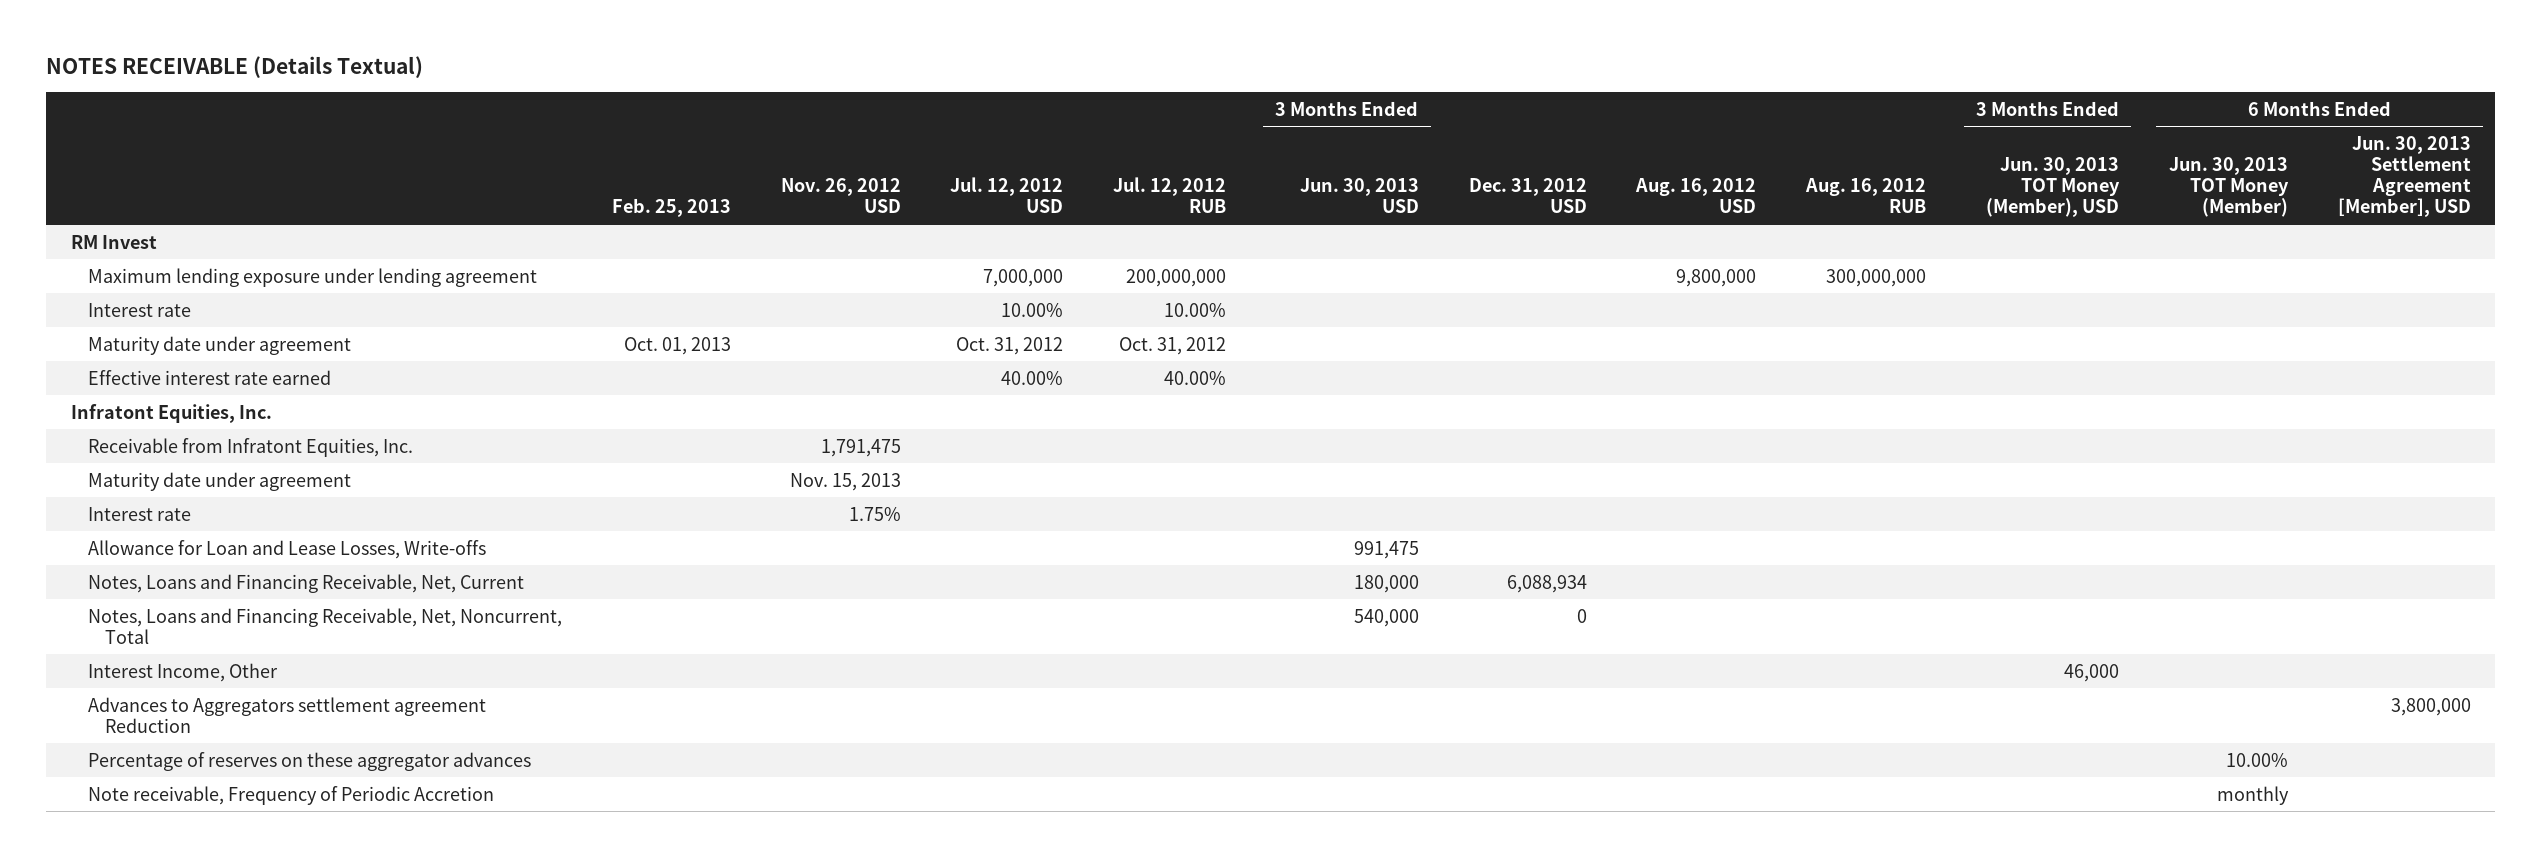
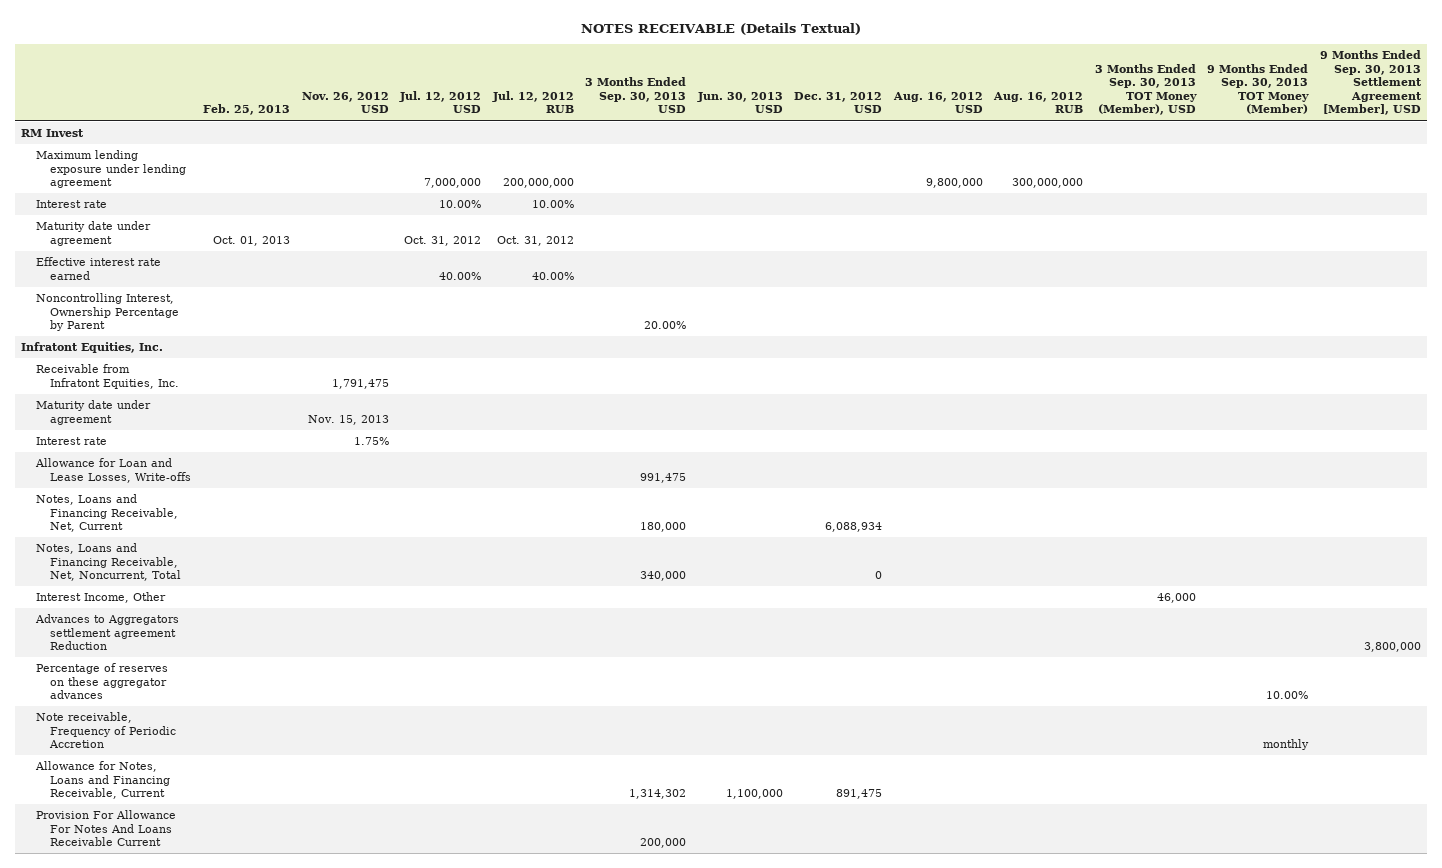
- | Feb. 25, 2013 | Nov. 26, 2012 USD | Jul. 12, 2012 USD | Jul. 12, 2012 RUB | 3 Months Ended Jun. 30, 2013 USD | Dec. 31, 2012 USD | Aug. 16, 2012 USD | Aug. 16, 2012 RUB | 3 Months Ended Jun. 30, 2013 TOT Money (Member), USD | 6 Months Ended Jun. 30, 2013 TOT Money (Member) | 6 Months Ended Jun. 30, 2013 Settlement Agreement [Member], USD
+ | Feb. 25, 2013 | Nov. 26, 2012 USD | Jul. 12, 2012 USD | Jul. 12, 2012 RUB | 3 Months Ended Sep. 30, 2013 USD | Jun. 30, 2013 USD | Dec. 31, 2012 USD | Aug. 16, 2012 USD | Aug. 16, 2012 RUB | 3 Months Ended Sep. 30, 2013 TOT Money (Member), USD | 9 Months Ended Sep. 30, 2013 TOT Money (Member) | 9 Months Ended Sep. 30, 2013 Settlement Agreement [Member], USD
+ Noncontrolling Interest, Ownership Percentage by Parent | | | | | 20.00% | | | | | | |
+ Allowance for Notes, Loans and Financing Receivable, Current | | | | | 1,314,302 | 1,100,000 | 891,475 | | | | |
+ Provision For Allowance For Notes And Loans Receivable Current | | | | | 200,000 | | | | | | |

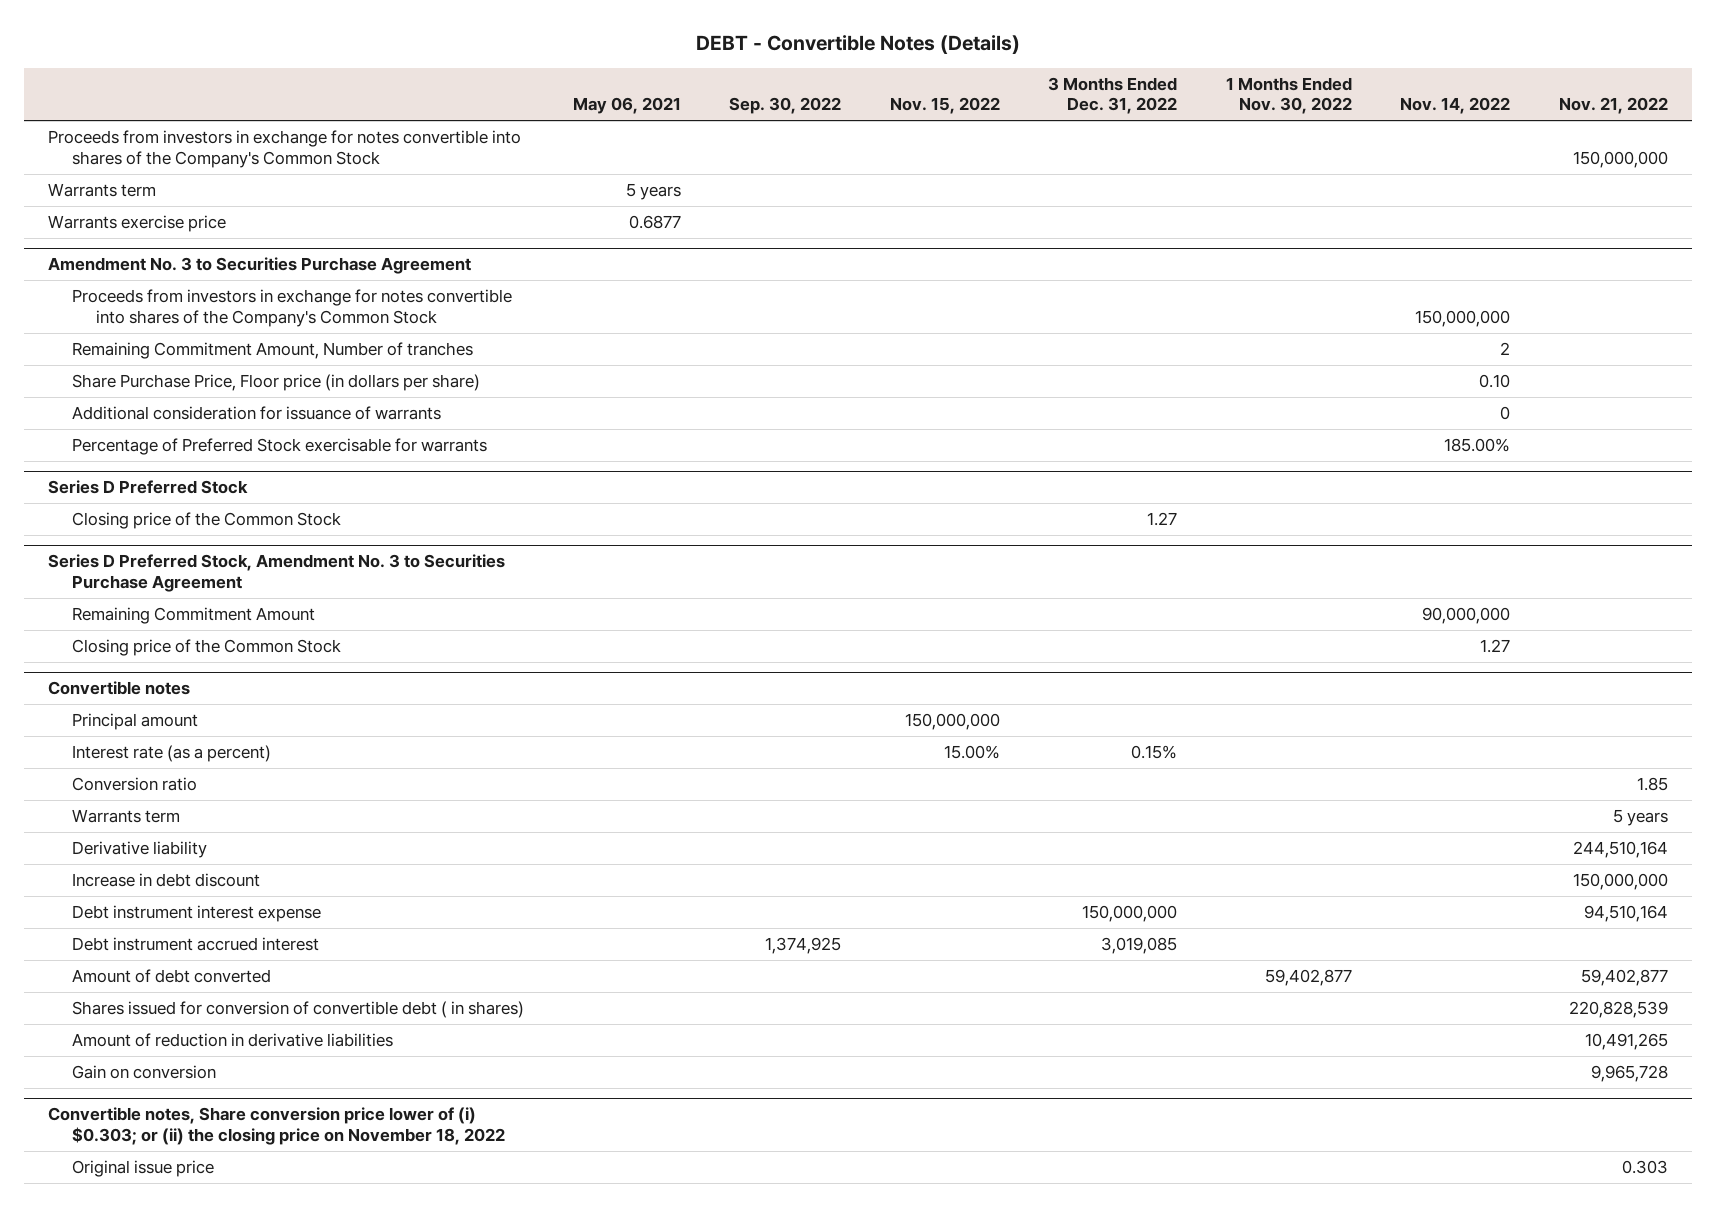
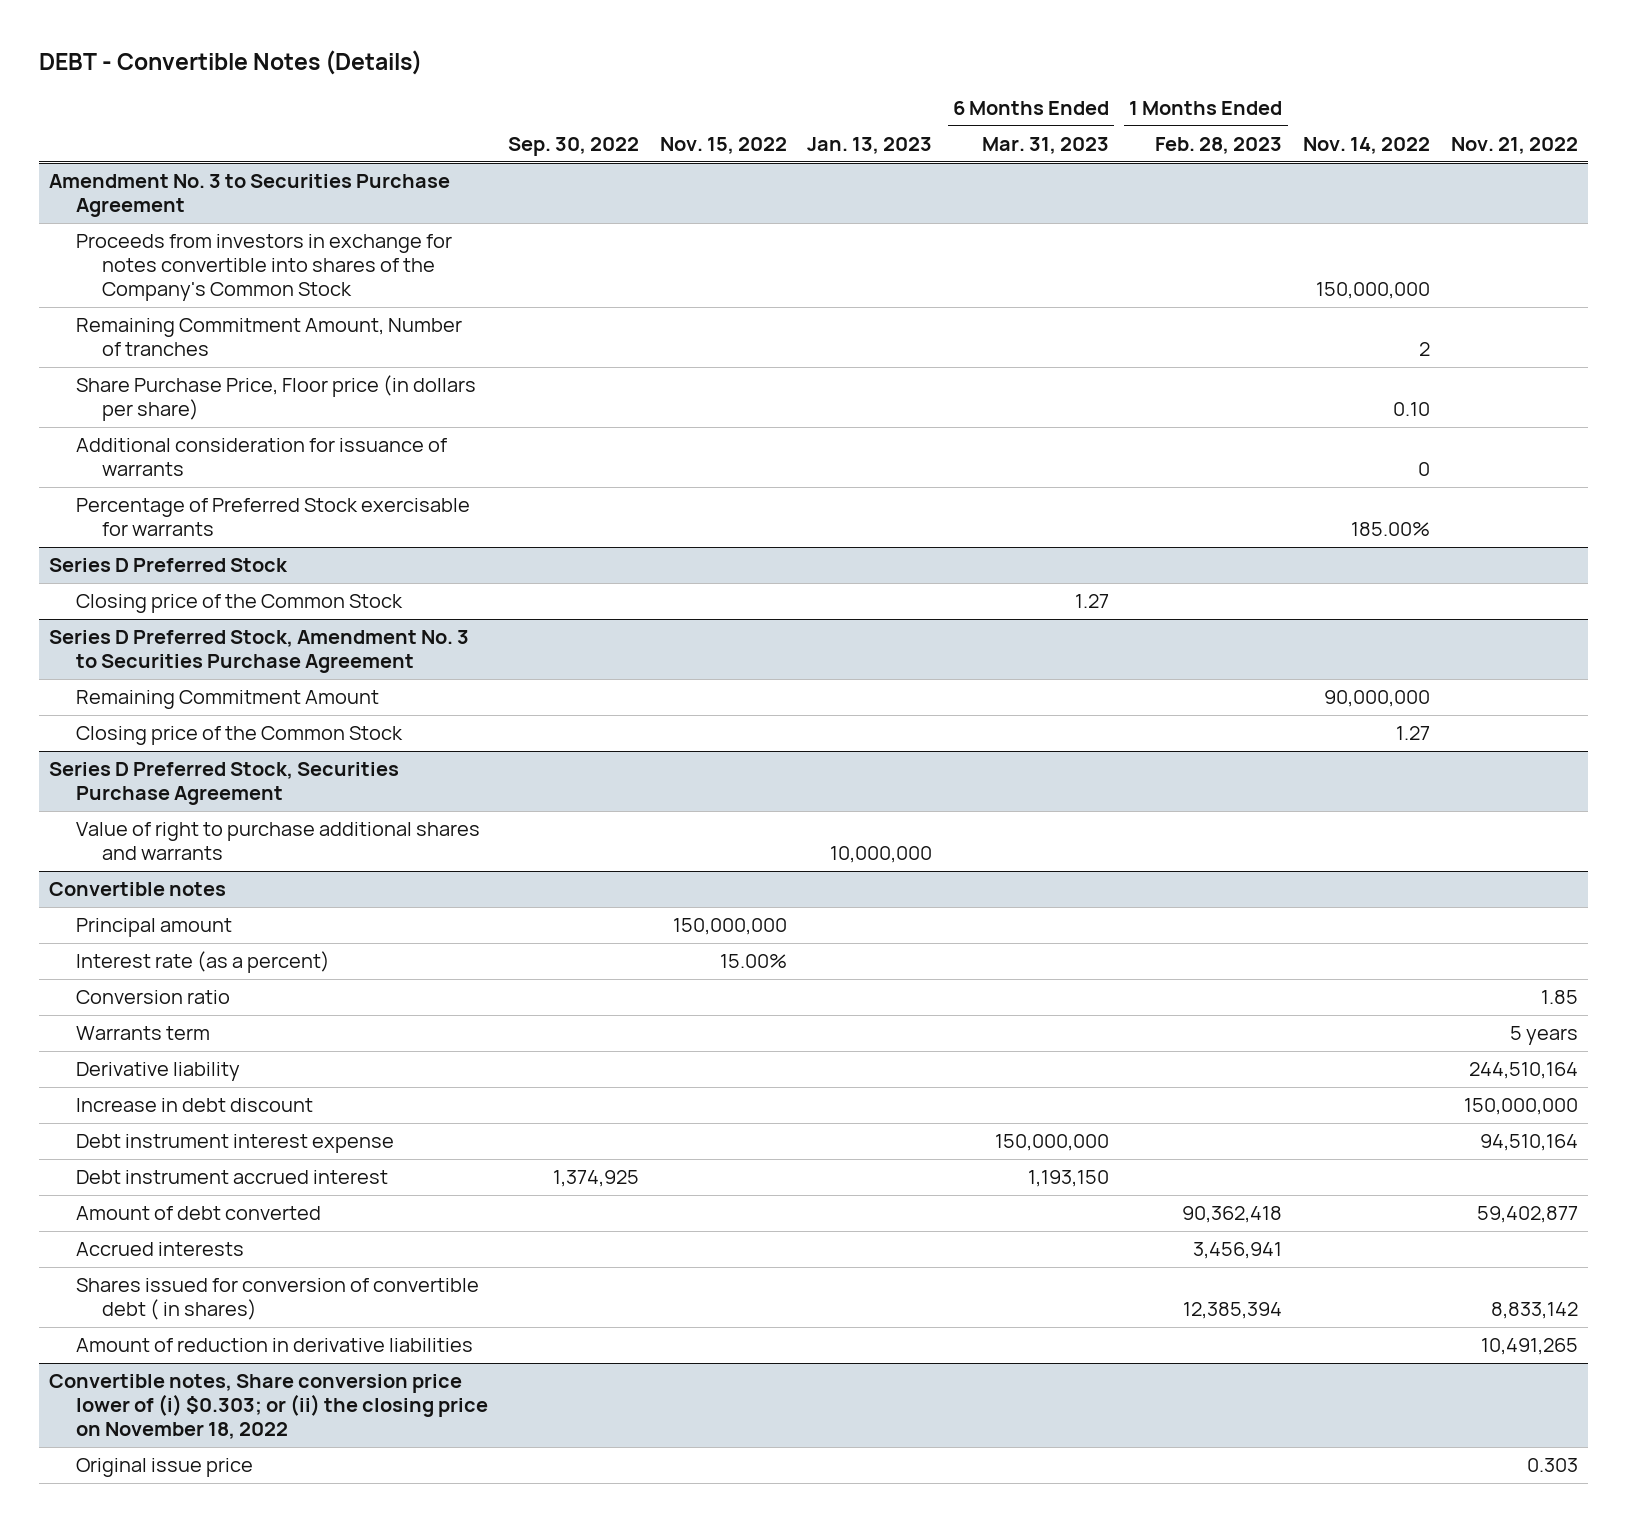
- | May 06, 2021 | Sep. 30, 2022 | Nov. 15, 2022 | 3 Months Ended Dec. 31, 2022 | 1 Months Ended Nov. 30, 2022 | Nov. 14, 2022 | Nov. 21, 2022
+ | Sep. 30, 2022 | Nov. 15, 2022 | Jan. 13, 2023 | 6 Months Ended Mar. 31, 2023 | 1 Months Ended Feb. 28, 2023 | Nov. 14, 2022 | Nov. 21, 2022
- Proceeds from investors in exchange for notes convertible into shares of the Company's Common Stock | | | | | | | 150,000,000
- Warrants term | 5 years | | | | | |
- Warrants exercise price | 0.6877 | | | | | |
+ Series D Preferred Stock, Securities Purchase Agreement
+ Value of right to purchase additional shares and warrants | | | 10,000,000 | | | |
@ Convertible notes
- Shares issued for conversion of convertible debt ( in shares) | | | | | | | 220,828,539
+ Accrued interests | | | | | 3,456,941 | |
+ Shares issued for conversion of convertible debt ( in shares) | | | | | 12,385,394 | | 8,833,142
- Gain on conversion | | | | | | | 9,965,728

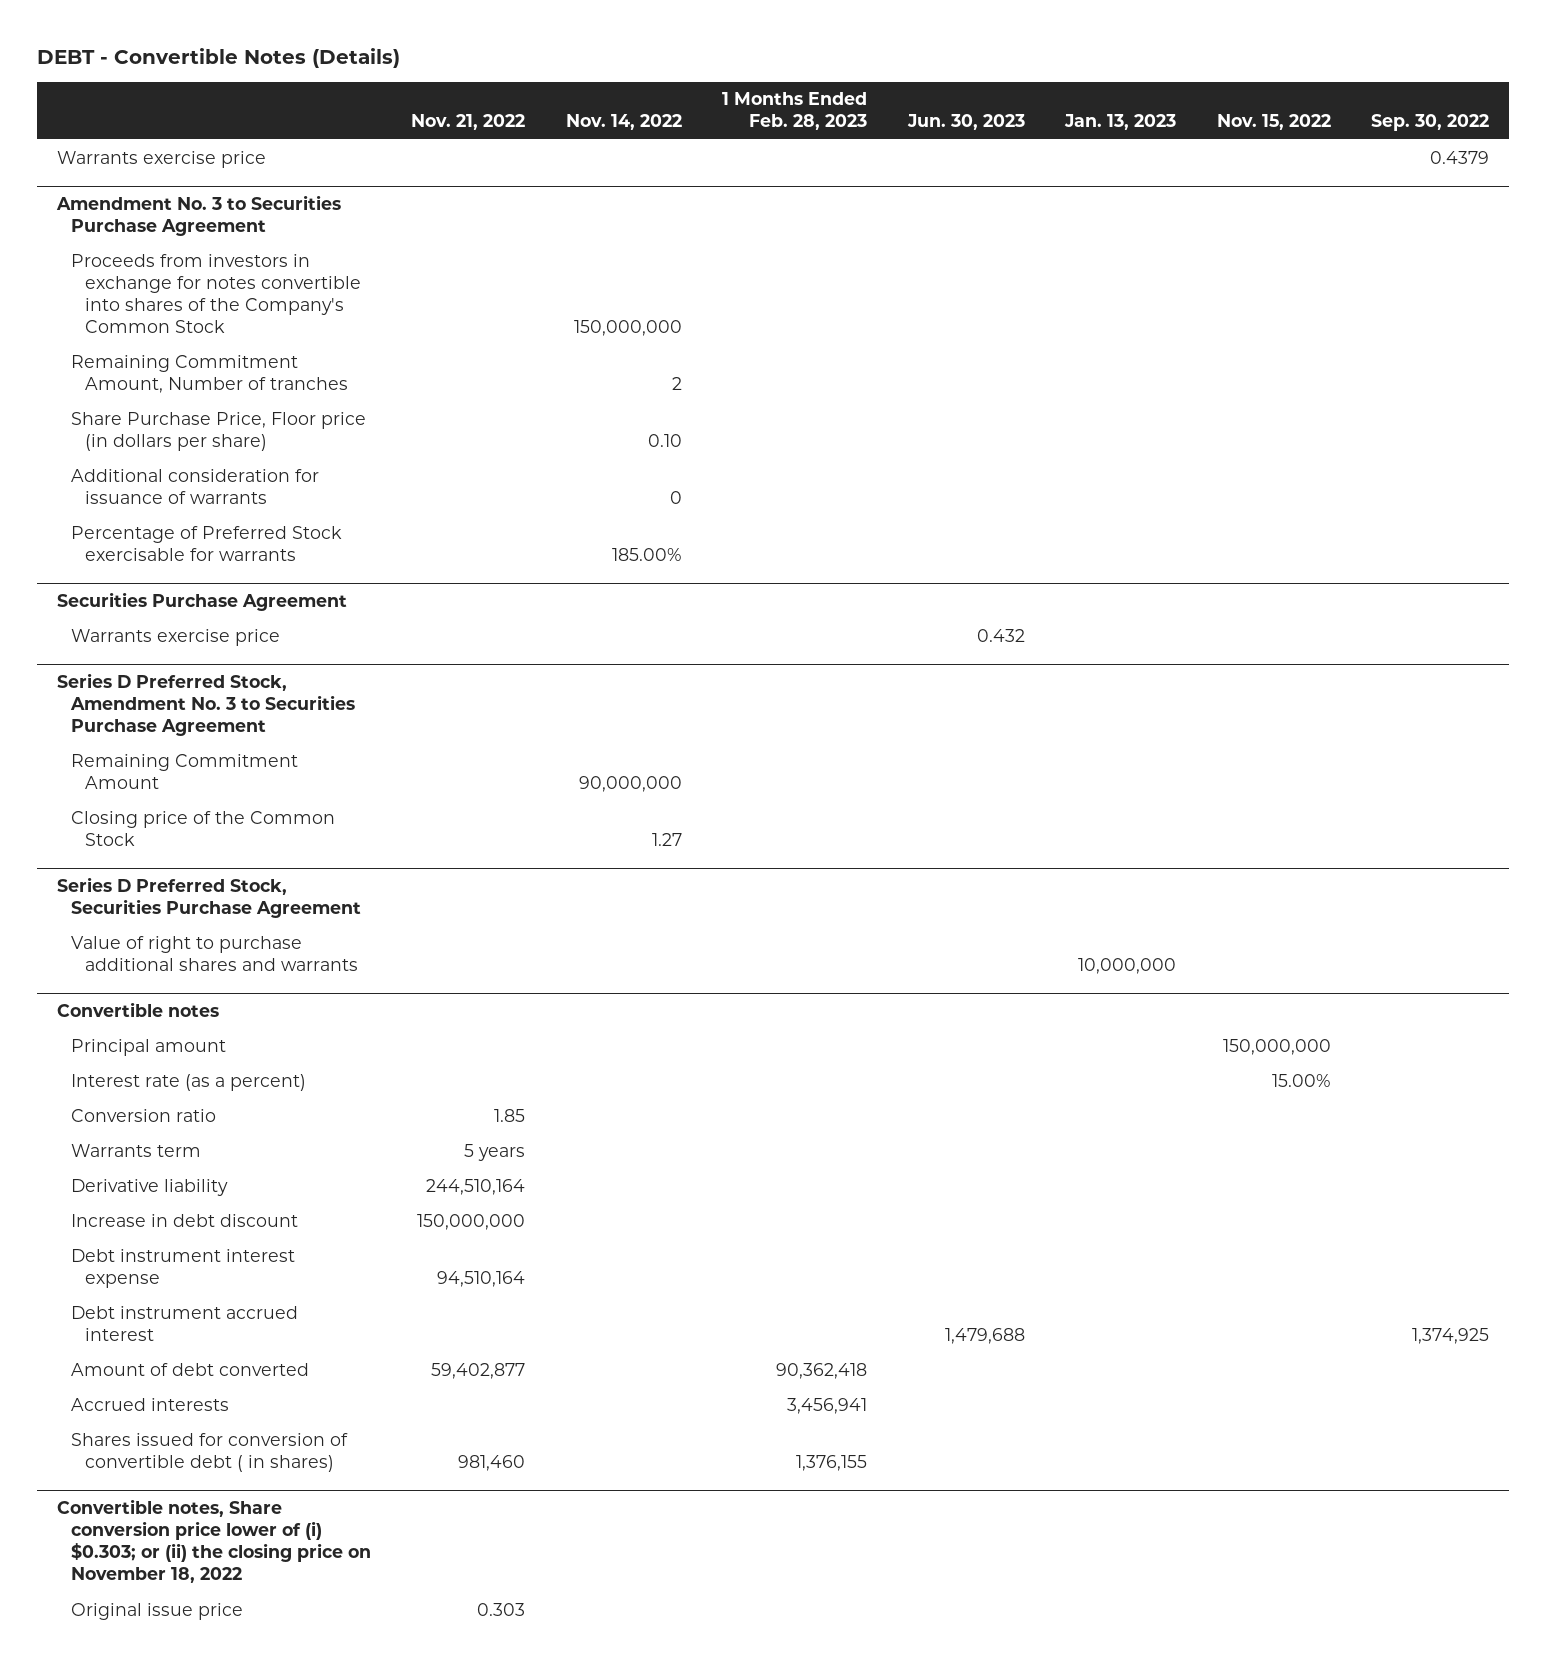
- | Sep. 30, 2022 | Nov. 15, 2022 | Jan. 13, 2023 | 6 Months Ended Mar. 31, 2023 | 1 Months Ended Feb. 28, 2023 | Nov. 14, 2022 | Nov. 21, 2022
+ | Nov. 21, 2022 | Nov. 14, 2022 | 1 Months Ended Feb. 28, 2023 | Jun. 30, 2023 | Jan. 13, 2023 | Nov. 15, 2022 | Sep. 30, 2022
+ Warrants exercise price | | | | | | | 0.4379
- Series D Preferred Stock
- Closing price of the Common Stock | | | | 1.27 | | |
+ Securities Purchase Agreement
+ Warrants exercise price | | | | 0.432 | | |
@ Convertible notes
- Shares issued for conversion of convertible debt ( in shares) | | | | | 12,385,394 | | 8,833,142
- Amount of reduction in derivative liabilities | | | | | | | 10,491,265
+ Shares issued for conversion of convertible debt ( in shares) | 981,460 | | 1,376,155 | | | |

